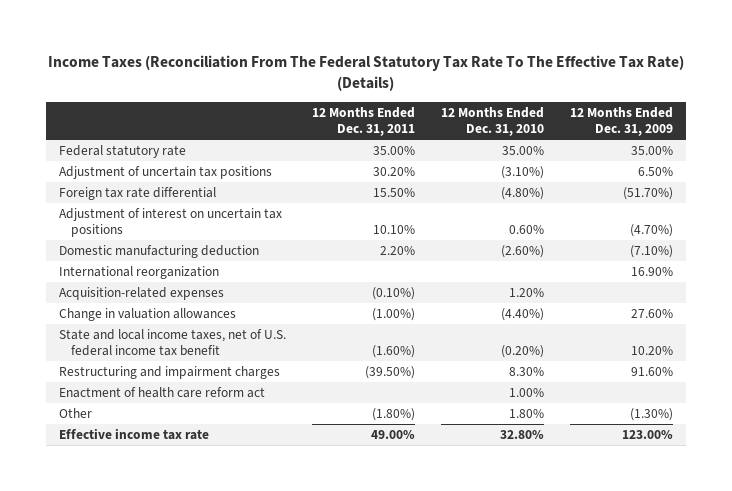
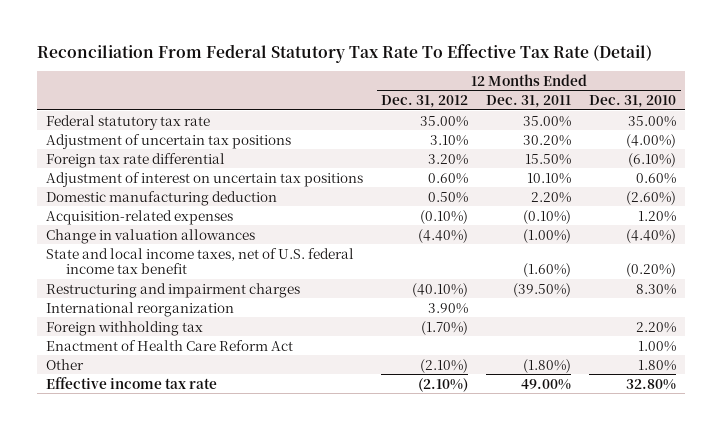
- Income Taxes (Reconciliation From The Federal Statutory Tax Rate To The Effective Tax Rate) (Details)
+ Reconciliation From Federal Statutory Tax Rate To Effective Tax Rate (Detail)
- | 12 Months Ended Dec. 31, 2011 | 12 Months Ended Dec. 31, 2010 | 12 Months Ended Dec. 31, 2009
+ | 12 Months Ended Dec. 31, 2012 | 12 Months Ended Dec. 31, 2011 | 12 Months Ended Dec. 31, 2010
- Federal statutory rate | 35.00% | 35.00% | 35.00%
- Adjustment of uncertain tax positions | 30.20% | (3.10%) | 6.50%
- Foreign tax rate differential | 15.50% | (4.80%) | (51.70%)
+ Federal statutory tax rate | 35.00% | 35.00% | 35.00%
+ Adjustment of uncertain tax positions | 3.10% | 30.20% | (4.00%)
+ Foreign tax rate differential | 3.20% | 15.50% | (6.10%)
- Enactment of health care reform act | | 1.00% |
moved down: International reorganization | 3.90% | |
+ Foreign withholding tax | (1.70%) | | 2.20%
+ Enactment of Health Care Reform Act | | | 1.00%

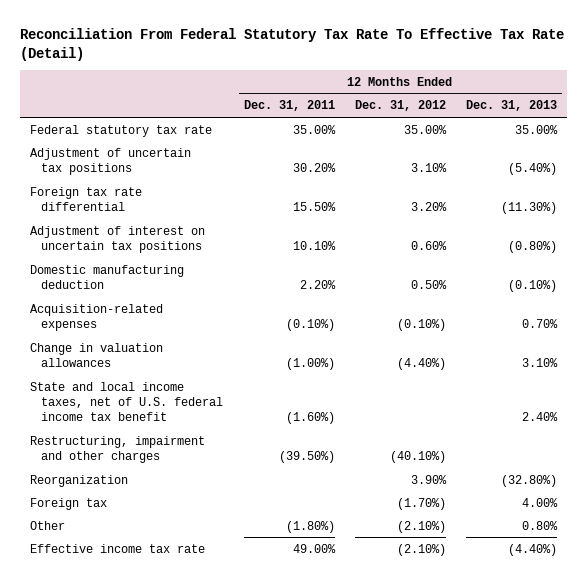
- | 12 Months Ended Dec. 31, 2012 | 12 Months Ended Dec. 31, 2011 | 12 Months Ended Dec. 31, 2010
+ | 12 Months Ended Dec. 31, 2011 | 12 Months Ended Dec. 31, 2012 | 12 Months Ended Dec. 31, 2013
- Restructuring and impairment charges | (40.10%) | (39.50%) | 8.30%
- International reorganization | 3.90% | |
- Foreign withholding tax | (1.70%) | | 2.20%
- Enactment of Health Care Reform Act | | | 1.00%
+ Restructuring, impairment and other charges | (39.50%) | (40.10%) |
+ Reorganization | | 3.90% | (32.80%)
+ Foreign tax | | (1.70%) | 4.00%

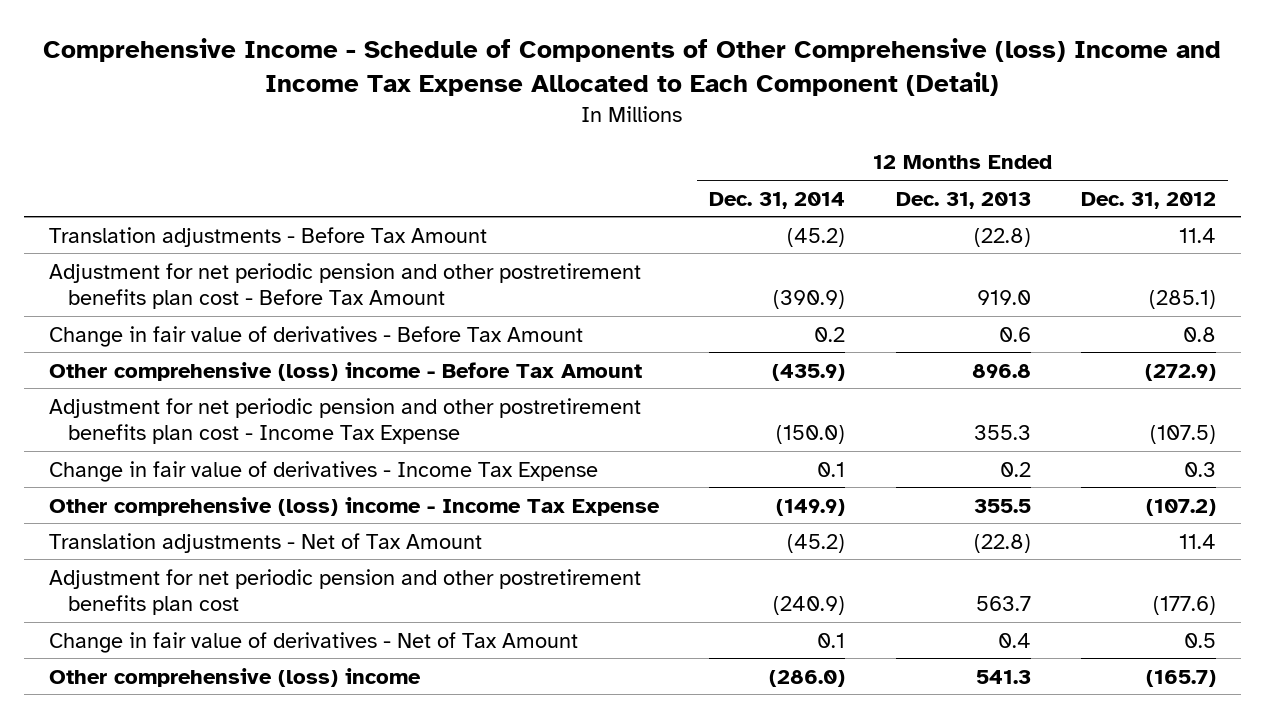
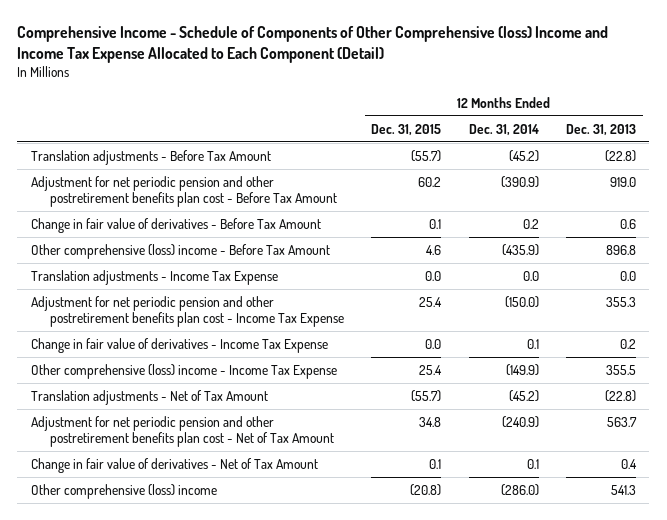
- | 12 Months Ended Dec. 31, 2014 | 12 Months Ended Dec. 31, 2013 | 12 Months Ended Dec. 31, 2012
+ | 12 Months Ended Dec. 31, 2015 | 12 Months Ended Dec. 31, 2014 | 12 Months Ended Dec. 31, 2013
+ Translation adjustments - Income Tax Expense | 0.0 | 0.0 | 0.0
- Adjustment for net periodic pension and other postretirement benefits plan cost | (240.9) | 563.7 | (177.6)
+ Adjustment for net periodic pension and other postretirement benefits plan cost - Net of Tax Amount | 34.8 | (240.9) | 563.7

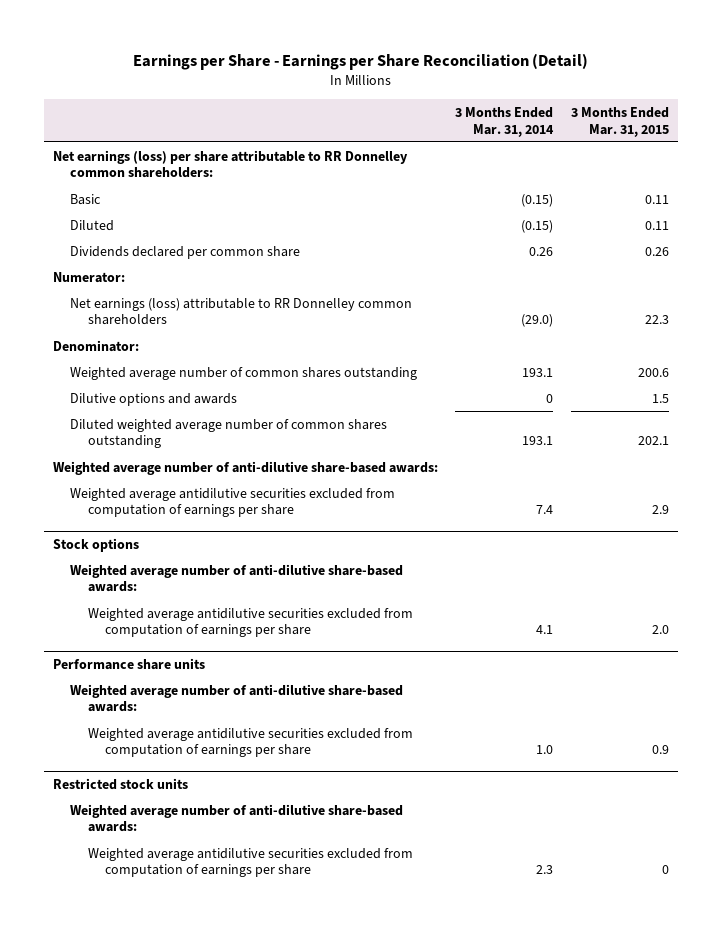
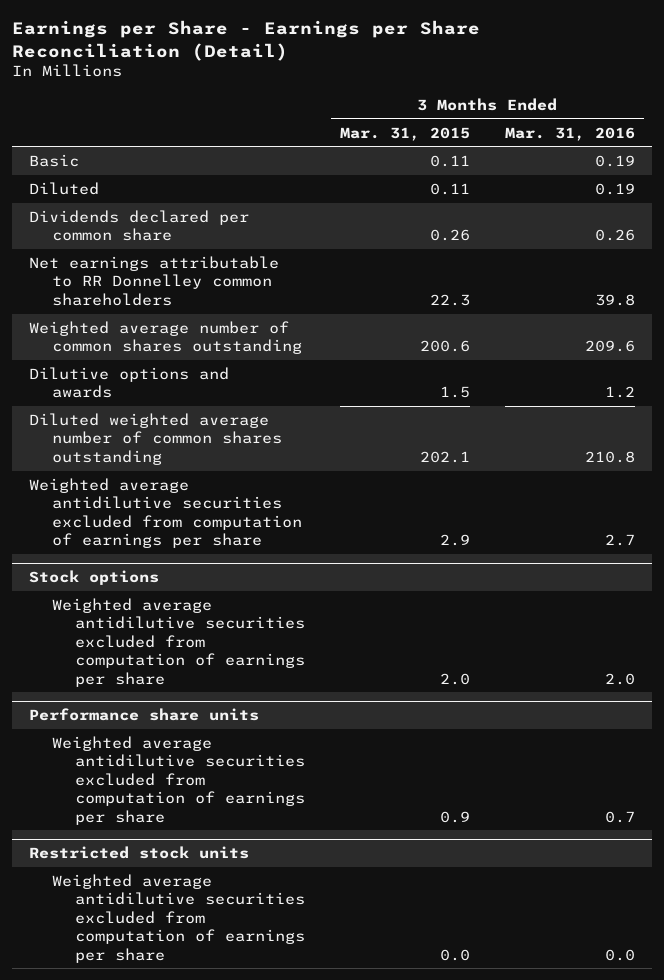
- | 3 Months Ended Mar. 31, 2014 | 3 Months Ended Mar. 31, 2015
+ | 3 Months Ended Mar. 31, 2015 | 3 Months Ended Mar. 31, 2016
- Net earnings (loss) per share attributable to RR Donnelley common shareholders:
- Numerator:
- Net earnings (loss) attributable to RR Donnelley common shareholders | (29.0) | 22.3
- Denominator:
+ Net earnings attributable to RR Donnelley common shareholders | 22.3 | 39.8
- Weighted average number of anti-dilutive share-based awards:
@ Stock options
- Weighted average number of anti-dilutive share-based awards:
@ Performance share units
- Weighted average number of anti-dilutive share-based awards:
@ Restricted stock units
- Weighted average number of anti-dilutive share-based awards:
- Weighted average antidilutive securities excluded from computation of earnings per share | 2.3 | 0
+ Weighted average antidilutive securities excluded from computation of earnings per share | 0.0 | 0.0

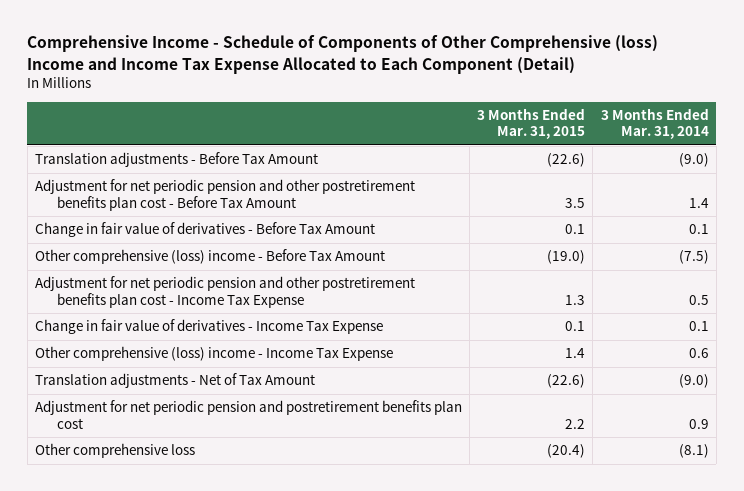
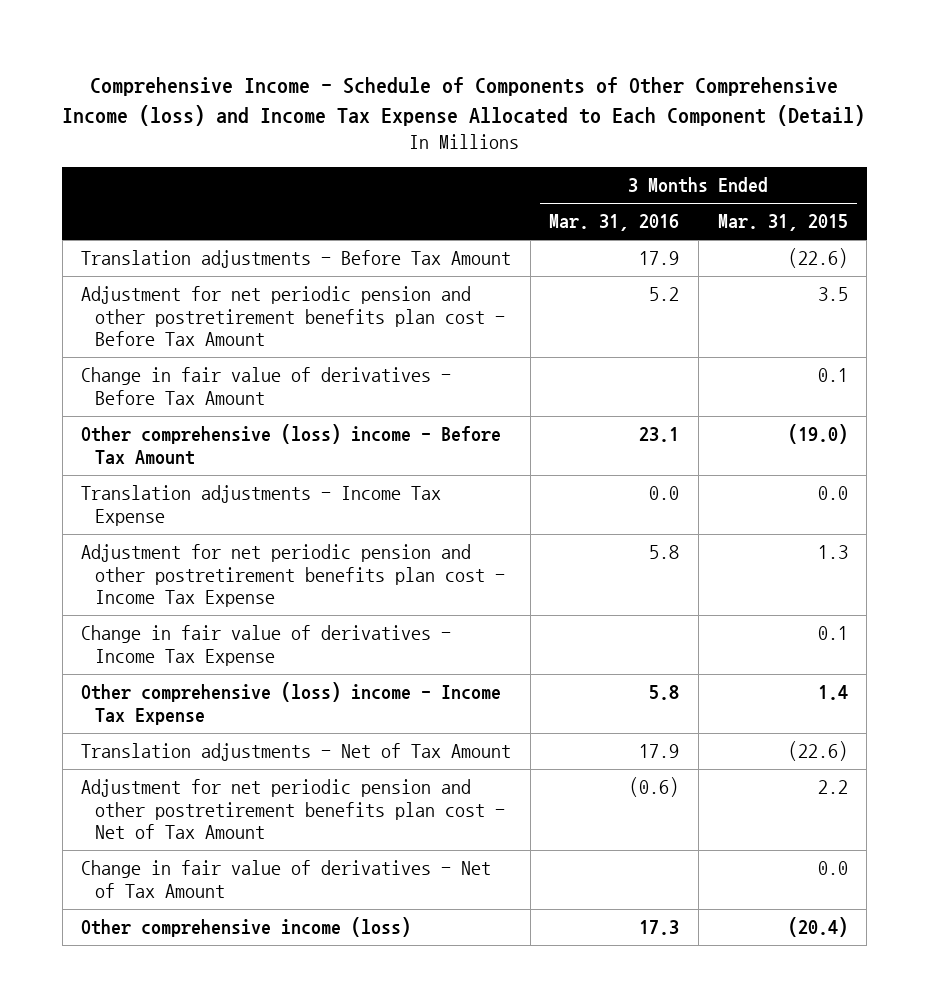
- Comprehensive Income - Schedule of Components of Other Comprehensive (loss) Income and Income Tax Expense Allocated to Each Component (Detail)
+ Comprehensive Income - Schedule of Components of Other Comprehensive Income (loss) and Income Tax Expense Allocated to Each Component (Detail)
- | 3 Months Ended Mar. 31, 2015 | 3 Months Ended Mar. 31, 2014
+ | 3 Months Ended Mar. 31, 2016 | 3 Months Ended Mar. 31, 2015
+ Translation adjustments - Income Tax Expense | 0.0 | 0.0
- Adjustment for net periodic pension and postretirement benefits plan cost | 2.2 | 0.9
- Other comprehensive loss | (20.4) | (8.1)
+ Adjustment for net periodic pension and other postretirement benefits plan cost - Net of Tax Amount | (0.6) | 2.2
+ Change in fair value of derivatives - Net of Tax Amount | | 0.0
+ Other comprehensive income (loss) | 17.3 | (20.4)

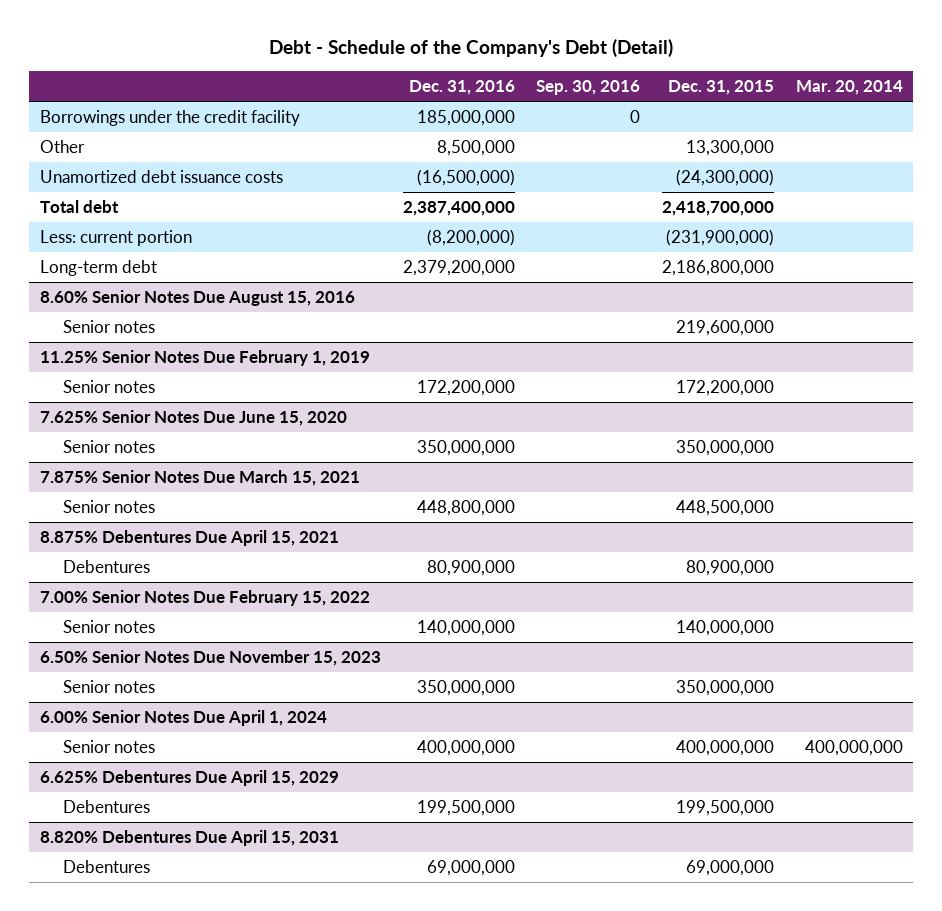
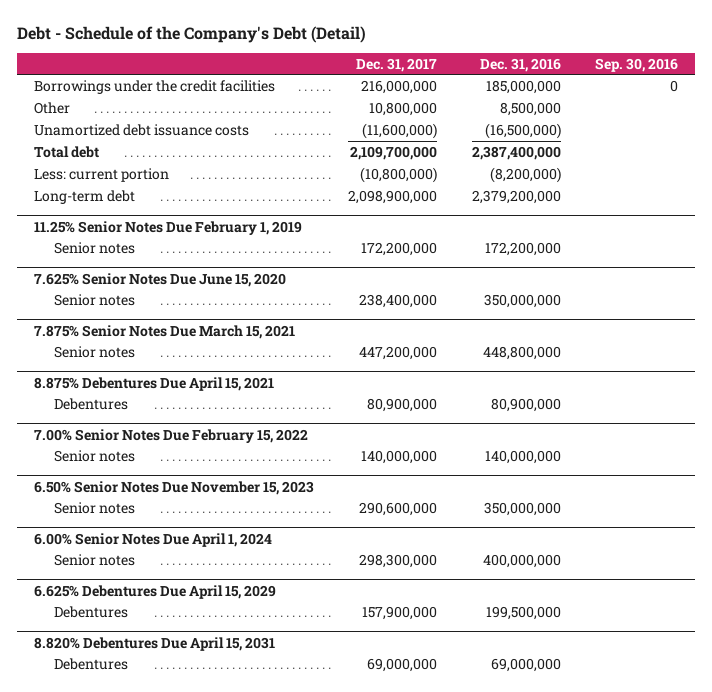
- | Dec. 31, 2016 | Sep. 30, 2016 | Dec. 31, 2015 | Mar. 20, 2014
+ | Dec. 31, 2017 | Dec. 31, 2016 | Sep. 30, 2016
- Borrowings under the credit facility | 185,000,000 | 0 | |
+ Borrowings under the credit facilities | 216,000,000 | 185,000,000 | 0
- 8.60% Senior Notes Due August 15, 2016
- Senior notes | | | 219,600,000 |

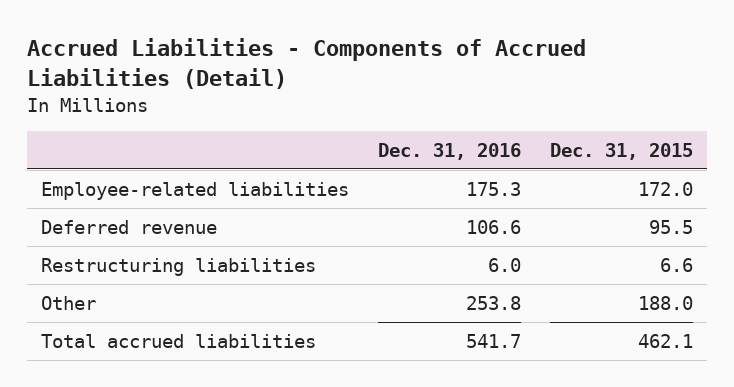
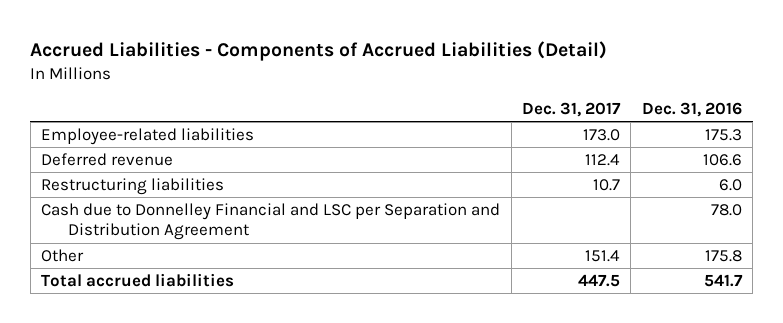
- | Dec. 31, 2016 | Dec. 31, 2015
+ | Dec. 31, 2017 | Dec. 31, 2016
- Other | 253.8 | 188.0
+ Cash due to Donnelley Financial and LSC per Separation and Distribution Agreement | | 78.0
+ Other | 151.4 | 175.8

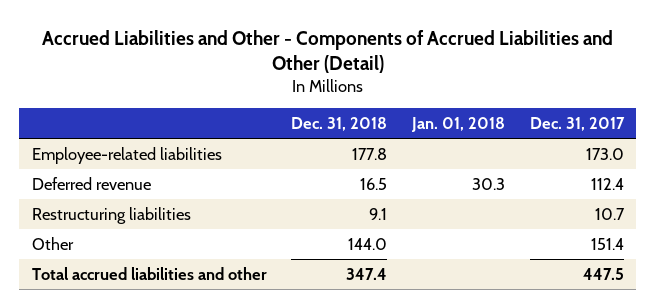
- Accrued Liabilities - Components of Accrued Liabilities (Detail)
+ Accrued Liabilities and Other - Components of Accrued Liabilities and Other (Detail)
- | Dec. 31, 2017 | Dec. 31, 2016
+ | Dec. 31, 2018 | Jan. 01, 2018 | Dec. 31, 2017
- Cash due to Donnelley Financial and LSC per Separation and Distribution Agreement | | 78.0
- Total accrued liabilities | 447.5 | 541.7
+ Total accrued liabilities and other | 347.4 | | 447.5

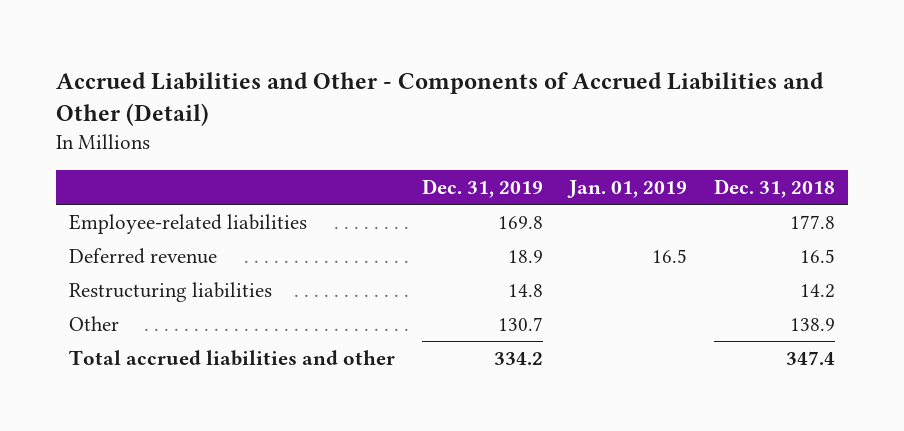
- | Dec. 31, 2018 | Jan. 01, 2018 | Dec. 31, 2017
+ | Dec. 31, 2019 | Jan. 01, 2019 | Dec. 31, 2018
- Restructuring liabilities | 9.1 | | 10.7
- Other | 144.0 | | 151.4
+ Restructuring liabilities | 14.8 | | 14.2
+ Other | 130.7 | | 138.9

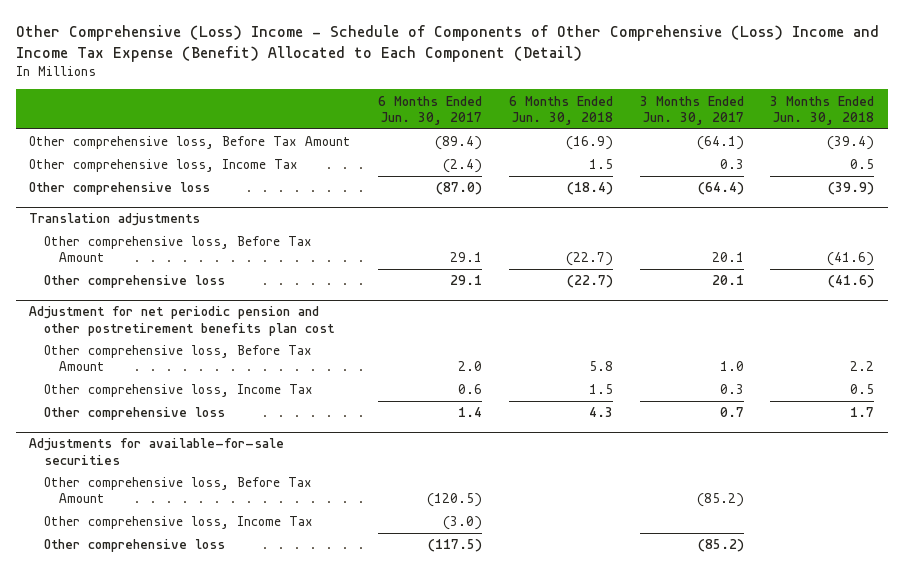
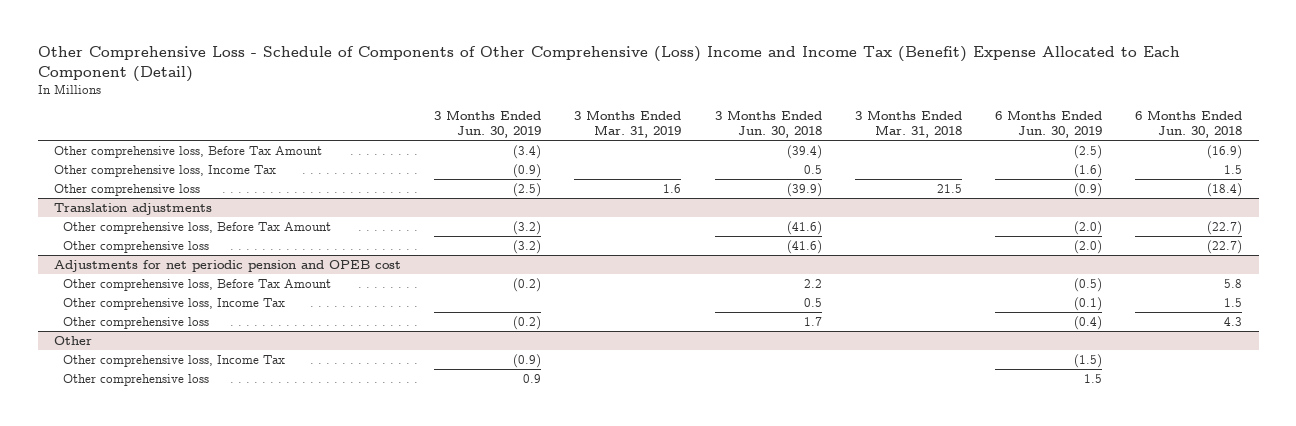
- Other Comprehensive (Loss) Income - Schedule of Components of Other Comprehensive (Loss) Income and Income Tax Expense (Benefit) Allocated to Each Component (Detail)
+ Other Comprehensive Loss - Schedule of Components of Other Comprehensive (Loss) Income and Income Tax (Benefit) Expense Allocated to Each Component (Detail)
- | 6 Months Ended Jun. 30, 2017 | 6 Months Ended Jun. 30, 2018 | 3 Months Ended Jun. 30, 2017 | 3 Months Ended Jun. 30, 2018
+ | 3 Months Ended Jun. 30, 2019 | 3 Months Ended Mar. 31, 2019 | 3 Months Ended Jun. 30, 2018 | 3 Months Ended Mar. 31, 2018 | 6 Months Ended Jun. 30, 2019 | 6 Months Ended Jun. 30, 2018
- Adjustment for net periodic pension and other postretirement benefits plan cost
+ Adjustments for net periodic pension and OPEB cost
- Adjustments for available-for-sale securities
- Other comprehensive loss, Before Tax Amount | (120.5) | | (85.2) |
+ Other

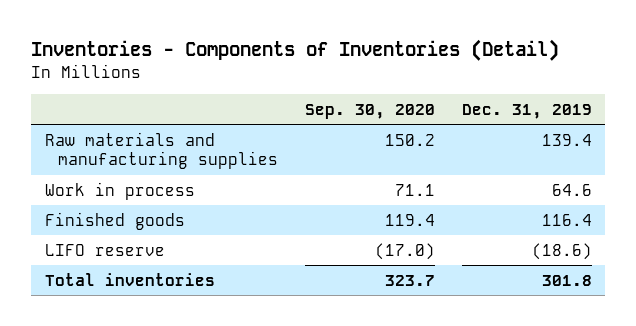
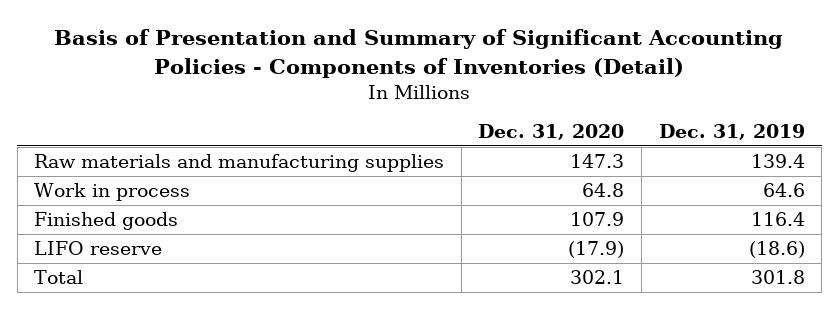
- Inventories - Components of Inventories (Detail)
+ Basis of Presentation and Summary of Significant Accounting Policies - Components of Inventories (Detail)
- | Sep. 30, 2020 | Dec. 31, 2019
+ | Dec. 31, 2020 | Dec. 31, 2019
- Total inventories | 323.7 | 301.8
+ Total | 302.1 | 301.8

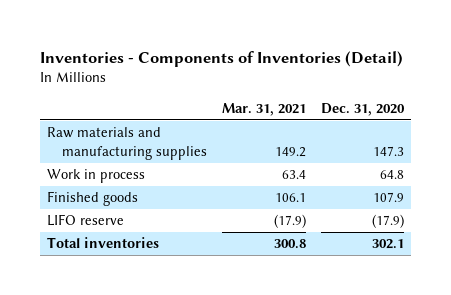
- Basis of Presentation and Summary of Significant Accounting Policies - Components of Inventories (Detail)
+ Inventories - Components of Inventories (Detail)
- | Dec. 31, 2020 | Dec. 31, 2019
+ | Mar. 31, 2021 | Dec. 31, 2020
- Total | 302.1 | 301.8
+ Total inventories | 300.8 | 302.1

